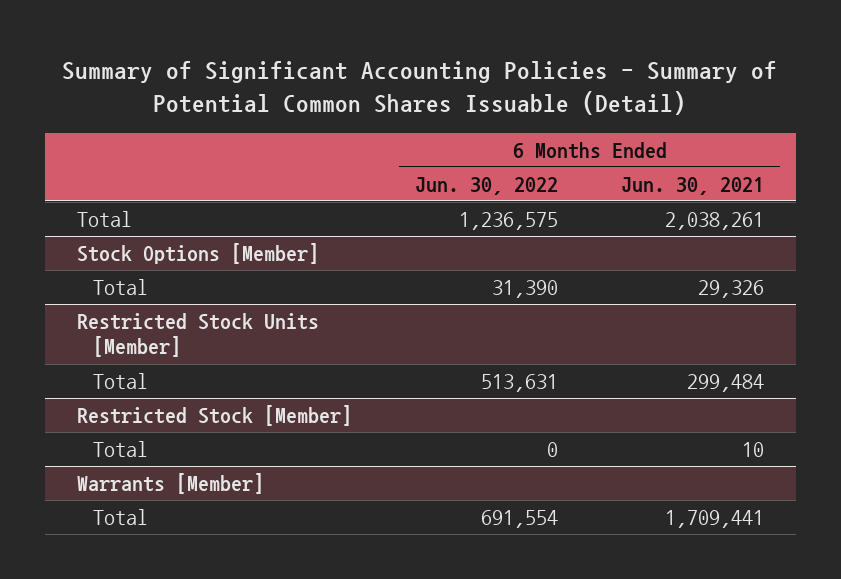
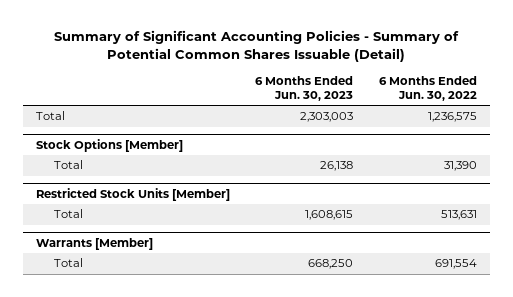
- | 6 Months Ended Jun. 30, 2022 | 6 Months Ended Jun. 30, 2021
+ | 6 Months Ended Jun. 30, 2023 | 6 Months Ended Jun. 30, 2022
- Restricted Stock [Member]
- Total | 0 | 10

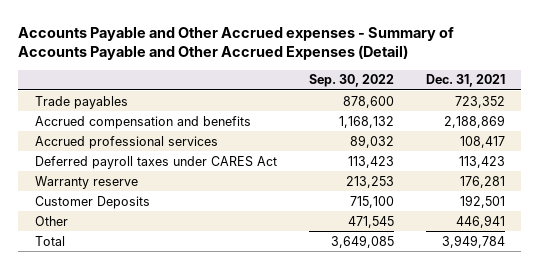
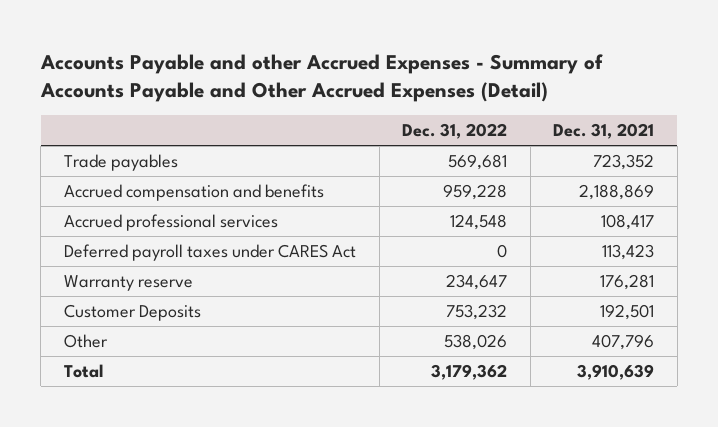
- Accounts Payable and Other Accrued expenses - Summary of Accounts Payable and Other Accrued Expenses (Detail)
+ Accounts Payable and other Accrued Expenses - Summary of Accounts Payable and Other Accrued Expenses (Detail)
- | Sep. 30, 2022 | Dec. 31, 2021
+ | Dec. 31, 2022 | Dec. 31, 2021
- Other | 471,545 | 446,941
- Total | 3,649,085 | 3,949,784
+ Other | 538,026 | 407,796
+ Total | 3,179,362 | 3,910,639

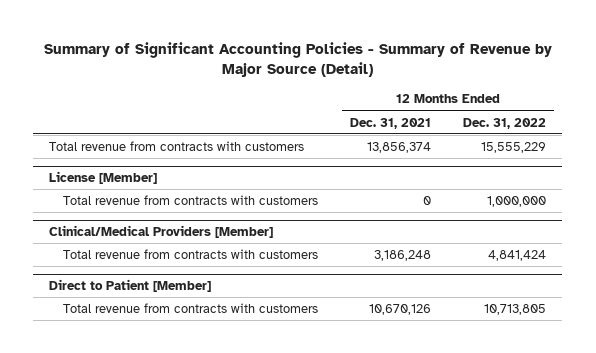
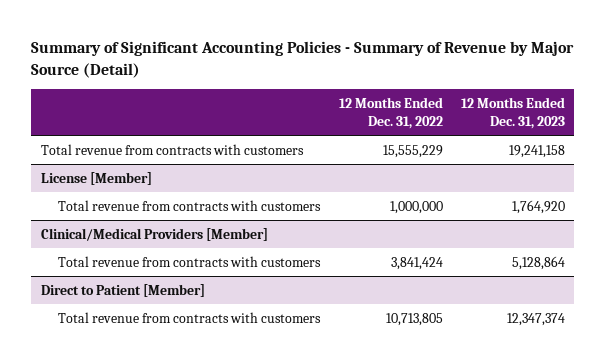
- | 12 Months Ended Dec. 31, 2021 | 12 Months Ended Dec. 31, 2022
+ | 12 Months Ended Dec. 31, 2022 | 12 Months Ended Dec. 31, 2023
@ Clinical/Medical Providers [Member]
- Total revenue from contracts with customers | 3,186,248 | 4,841,424
+ Total revenue from contracts with customers | 3,841,424 | 5,128,864

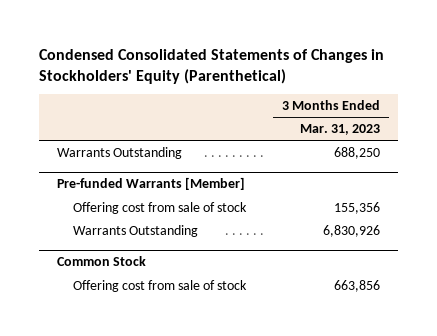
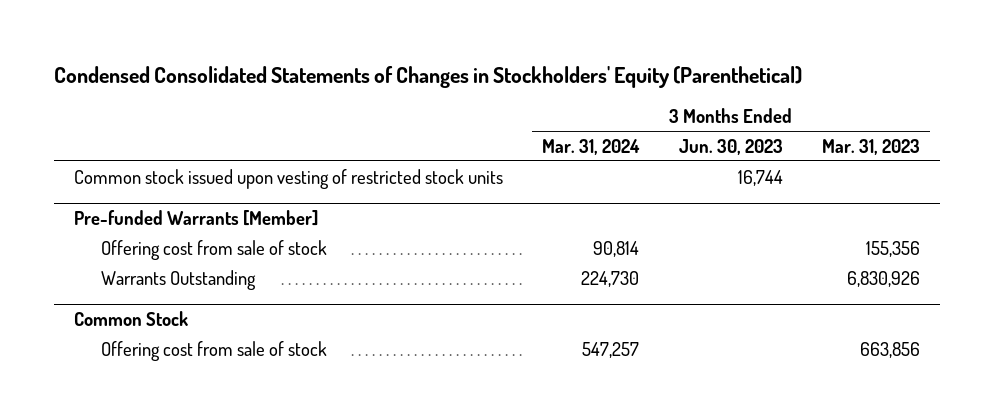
- | 3 Months Ended Mar. 31, 2023
+ | 3 Months Ended Mar. 31, 2024 | 3 Months Ended Jun. 30, 2023 | 3 Months Ended Mar. 31, 2023
- Warrants Outstanding | 688,250
+ Common stock issued upon vesting of restricted stock units | | 16,744 |

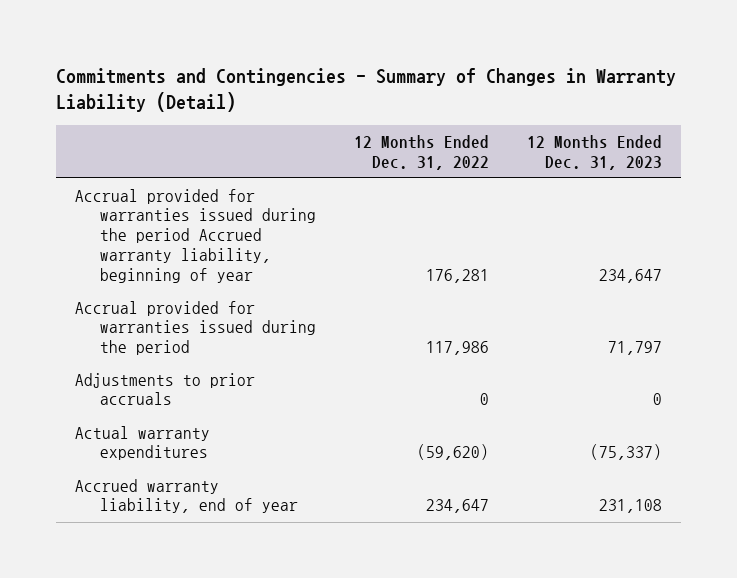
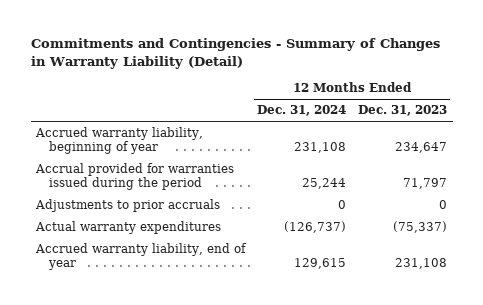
- | 12 Months Ended Dec. 31, 2022 | 12 Months Ended Dec. 31, 2023
+ | 12 Months Ended Dec. 31, 2024 | 12 Months Ended Dec. 31, 2023
- Accrual provided for warranties issued during the period Accrued warranty liability, beginning of year | 176,281 | 234,647
+ Accrued warranty liability, beginning of year | 231,108 | 234,647

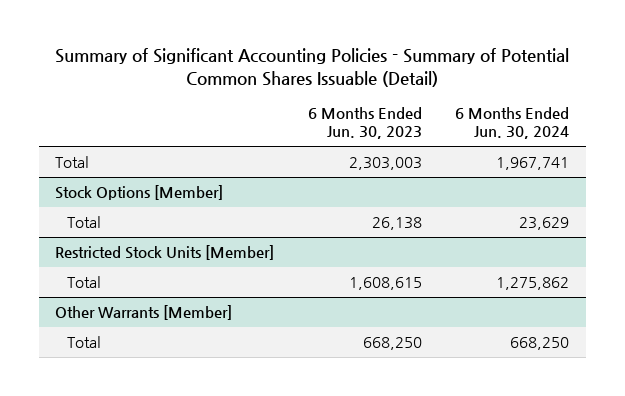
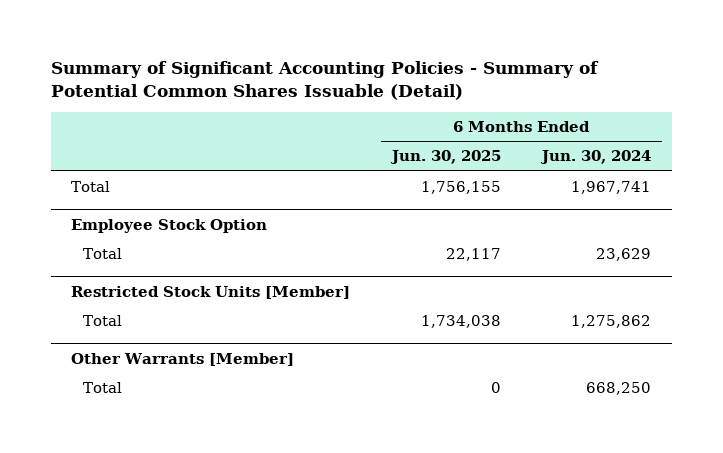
- | 6 Months Ended Jun. 30, 2023 | 6 Months Ended Jun. 30, 2024
+ | 6 Months Ended Jun. 30, 2025 | 6 Months Ended Jun. 30, 2024
- Stock Options [Member]
+ Employee Stock Option

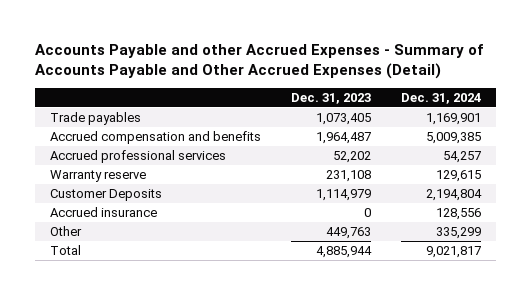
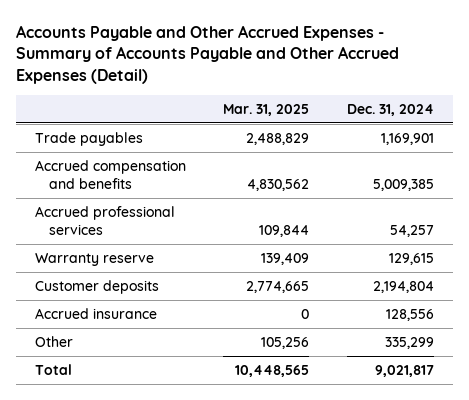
- Accounts Payable and other Accrued Expenses - Summary of Accounts Payable and Other Accrued Expenses (Detail)
+ Accounts Payable and Other Accrued Expenses - Summary of Accounts Payable and Other Accrued Expenses (Detail)
- | Dec. 31, 2023 | Dec. 31, 2024
+ | Mar. 31, 2025 | Dec. 31, 2024
- Customer Deposits | 1,114,979 | 2,194,804
+ Customer deposits | 2,774,665 | 2,194,804

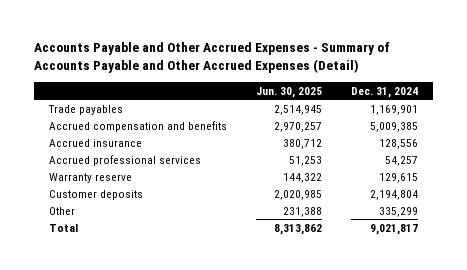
- | Mar. 31, 2025 | Dec. 31, 2024
+ | Jun. 30, 2025 | Dec. 31, 2024
moved up: Accrued insurance | 380,712 | 128,556

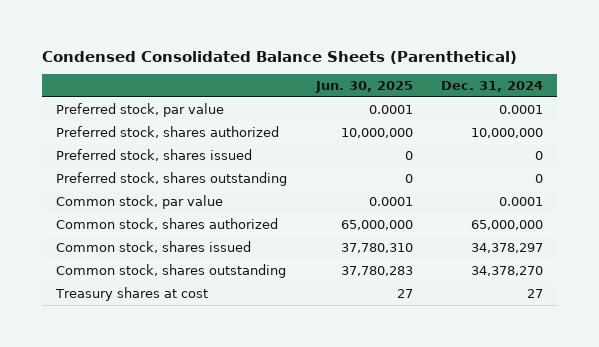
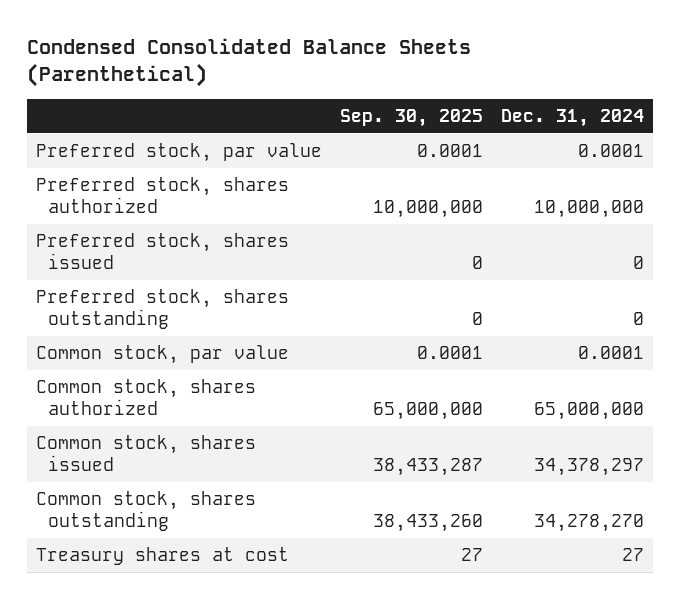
- | Jun. 30, 2025 | Dec. 31, 2024
+ | Sep. 30, 2025 | Dec. 31, 2024
- Common stock, shares outstanding | 37,780,283 | 34,378,270
+ Common stock, shares outstanding | 38,433,260 | 34,278,270

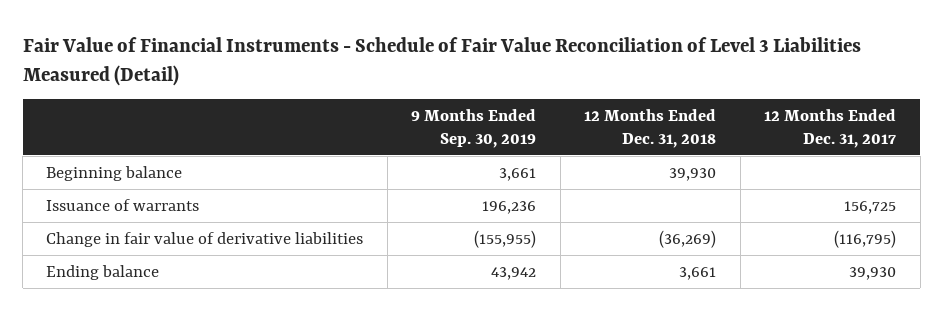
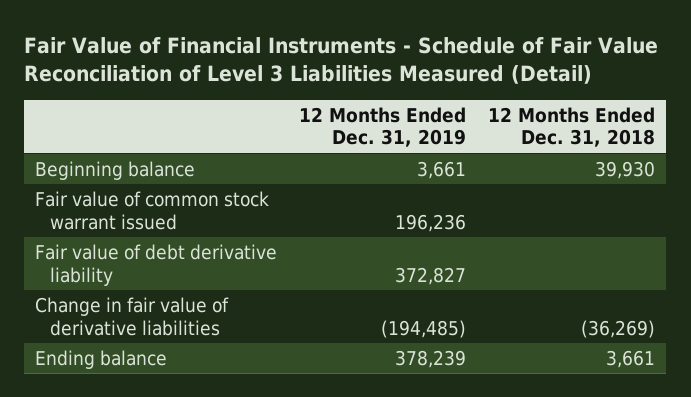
- | 9 Months Ended Sep. 30, 2019 | 12 Months Ended Dec. 31, 2018 | 12 Months Ended Dec. 31, 2017
+ | 12 Months Ended Dec. 31, 2019 | 12 Months Ended Dec. 31, 2018
- Issuance of warrants | 196,236 | | 156,725
+ Fair value of common stock warrant issued | 196,236 |
+ Fair value of debt derivative liability | 372,827 |

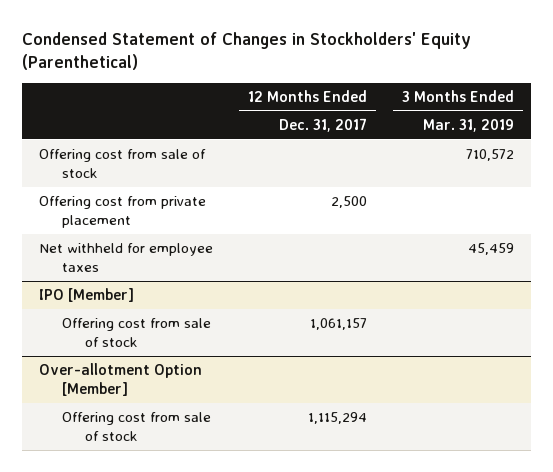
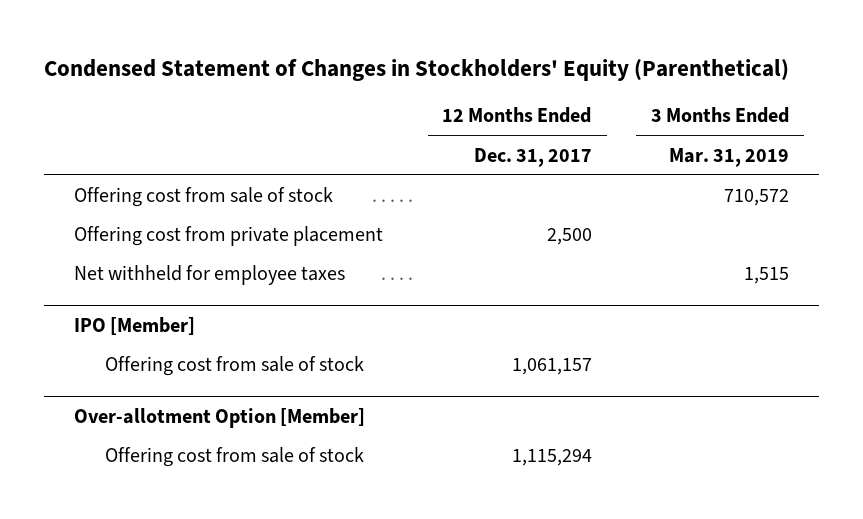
- Net withheld for employee taxes | | 45,459
+ Net withheld for employee taxes | | 1,515

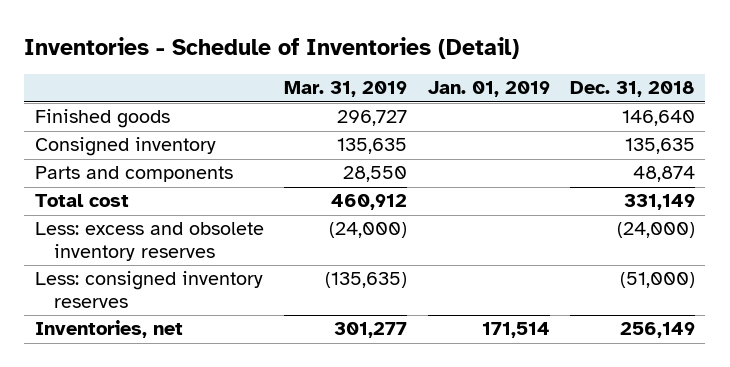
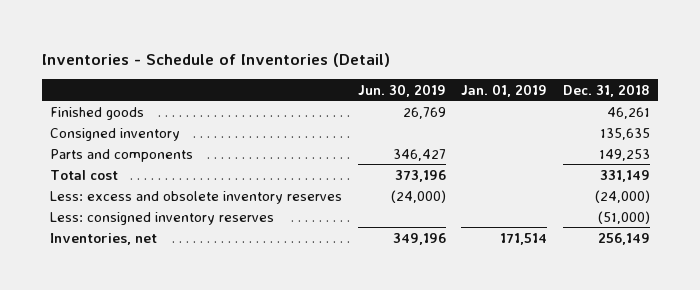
- | Mar. 31, 2019 | Jan. 01, 2019 | Dec. 31, 2018
+ | Jun. 30, 2019 | Jan. 01, 2019 | Dec. 31, 2018
- Finished goods | 296,727 | | 146,640
+ Finished goods | 26,769 | | 46,261
- Parts and components | 28,550 | | 48,874
+ Parts and components | 346,427 | | 149,253

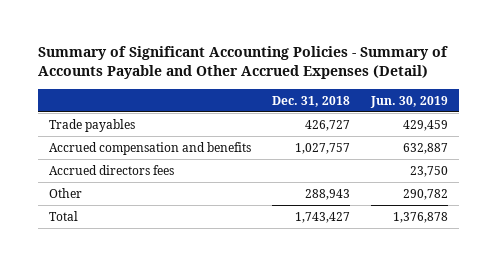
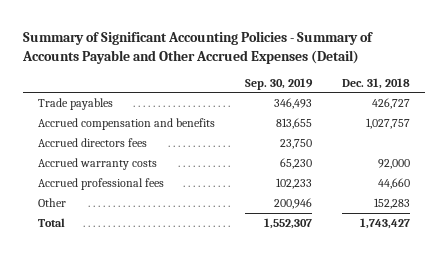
- | Dec. 31, 2018 | Jun. 30, 2019
+ | Sep. 30, 2019 | Dec. 31, 2018
- Other | 288,943 | 290,782
+ Accrued warranty costs | 65,230 | 92,000
+ Accrued professional fees | 102,233 | 44,660
+ Other | 200,946 | 152,283

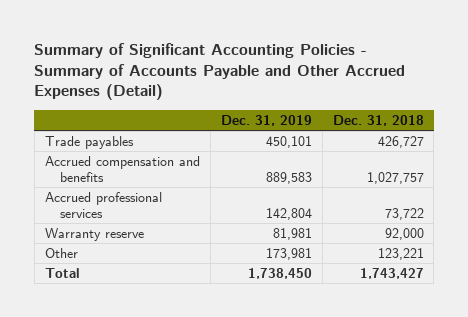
- | Sep. 30, 2019 | Dec. 31, 2018
+ | Dec. 31, 2019 | Dec. 31, 2018
- Accrued directors fees | 23,750 |
- Accrued warranty costs | 65,230 | 92,000
- Accrued professional fees | 102,233 | 44,660
- Other | 200,946 | 152,283
+ Accrued professional services | 142,804 | 73,722
+ Warranty reserve | 81,981 | 92,000
+ Other | 173,981 | 123,221

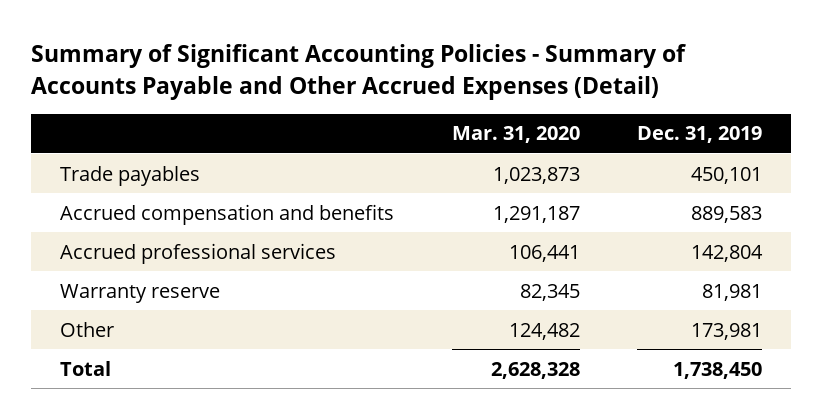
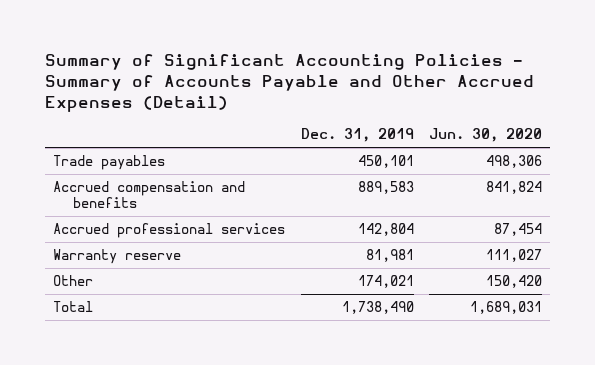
- | Mar. 31, 2020 | Dec. 31, 2019
+ | Dec. 31, 2019 | Jun. 30, 2020
- Other | 124,482 | 173,981
- Total | 2,628,328 | 1,738,450
+ Other | 174,021 | 150,420
+ Total | 1,738,490 | 1,689,031

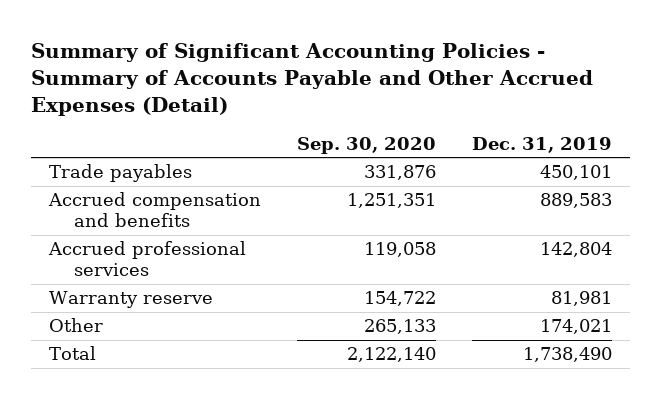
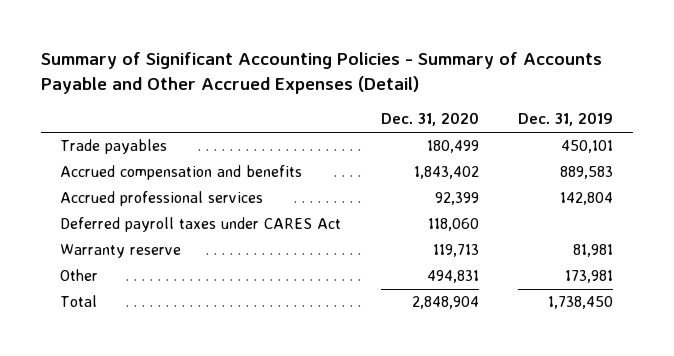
- | Sep. 30, 2020 | Dec. 31, 2019
+ | Dec. 31, 2020 | Dec. 31, 2019
+ Deferred payroll taxes under CARES Act | 118,060 |
- Other | 265,133 | 174,021
- Total | 2,122,140 | 1,738,490
+ Other | 494,831 | 173,981
+ Total | 2,848,904 | 1,738,450

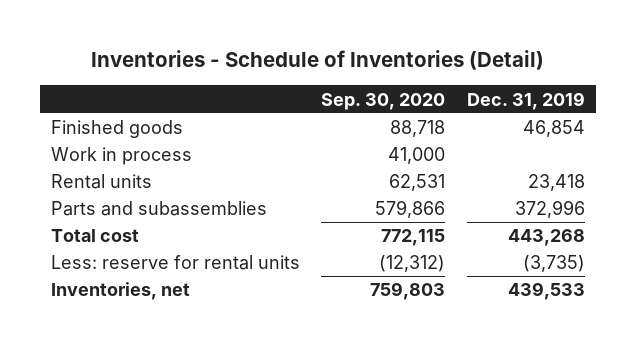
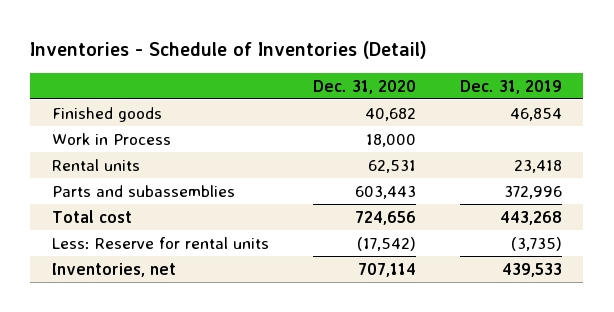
- | Sep. 30, 2020 | Dec. 31, 2019
+ | Dec. 31, 2020 | Dec. 31, 2019
- Work in process | 41,000 |
+ Work in Process | 18,000 |
- Less: reserve for rental units | (12,312) | (3,735)
+ Less: Reserve for rental units | (17,542) | (3,735)

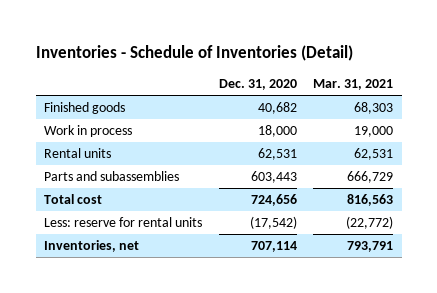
- | Dec. 31, 2020 | Dec. 31, 2019
+ | Dec. 31, 2020 | Mar. 31, 2021
- Work in Process | 18,000 |
+ Work in process | 18,000 | 19,000
- Less: Reserve for rental units | (17,542) | (3,735)
+ Less: reserve for rental units | (17,542) | (22,772)

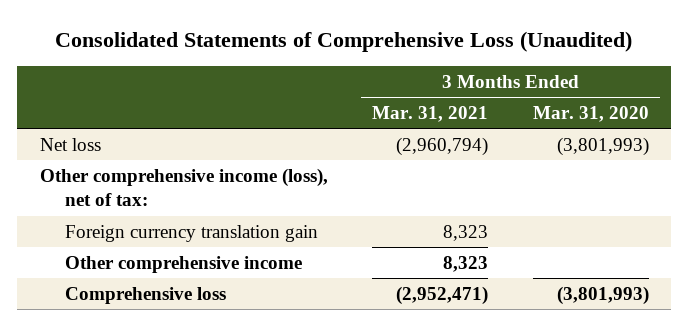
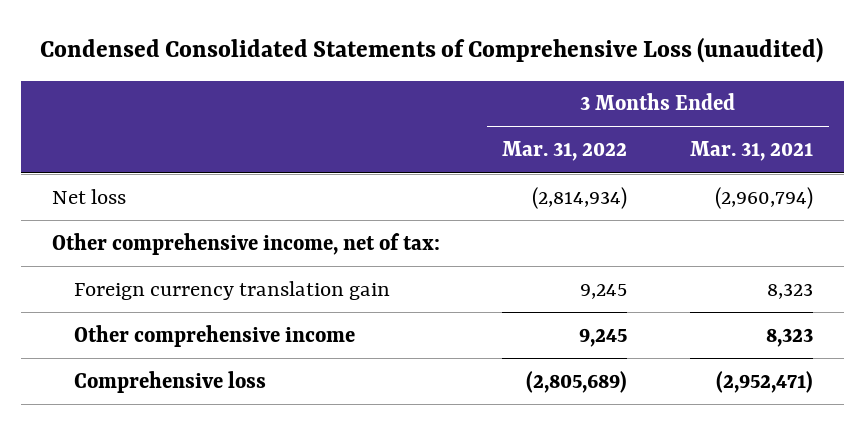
- Consolidated Statements of Comprehensive Loss (Unaudited)
+ Condensed Consolidated Statements of Comprehensive Loss (unaudited)
- | 3 Months Ended Mar. 31, 2021 | 3 Months Ended Mar. 31, 2020
+ | 3 Months Ended Mar. 31, 2022 | 3 Months Ended Mar. 31, 2021
- Other comprehensive income (loss), net of tax:
+ Other comprehensive income, net of tax:

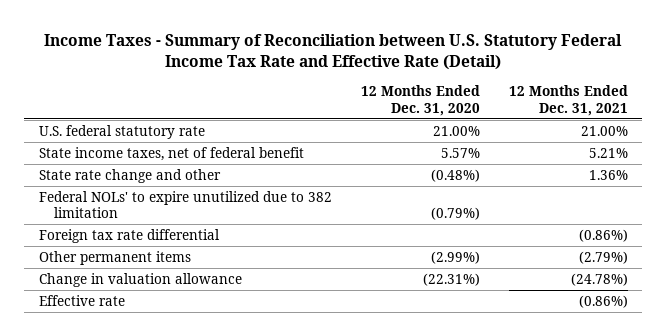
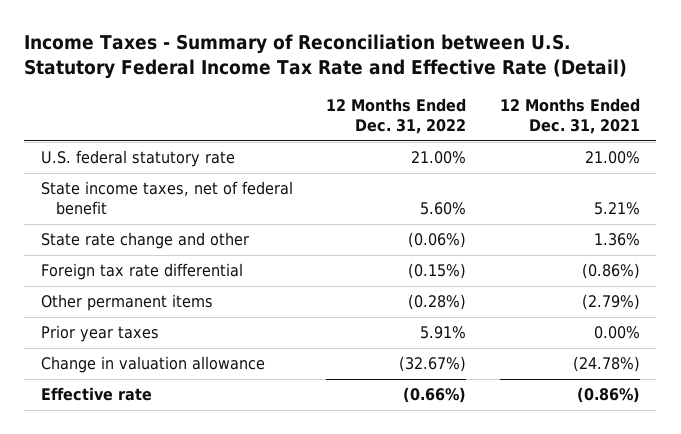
- | 12 Months Ended Dec. 31, 2020 | 12 Months Ended Dec. 31, 2021
+ | 12 Months Ended Dec. 31, 2022 | 12 Months Ended Dec. 31, 2021
- Federal NOLs' to expire unutilized due to 382 limitation | (0.79%) |
+ Prior year taxes | 5.91% | 0.00%

